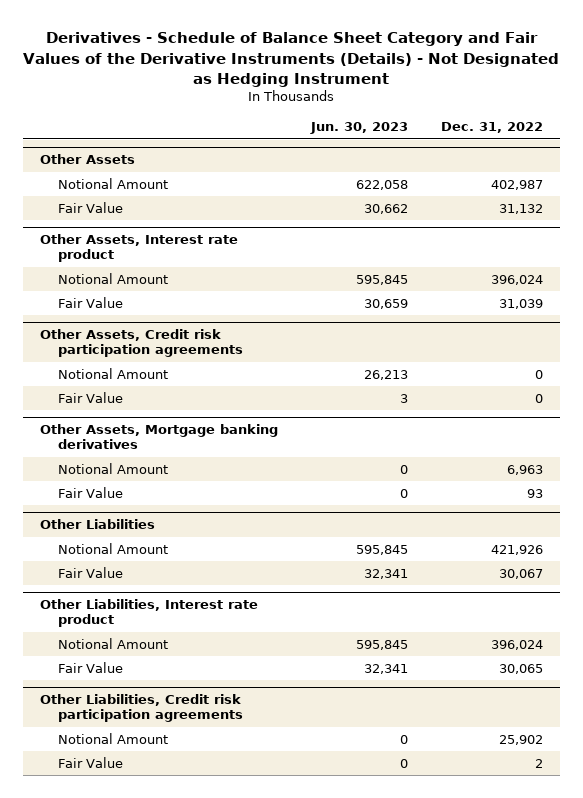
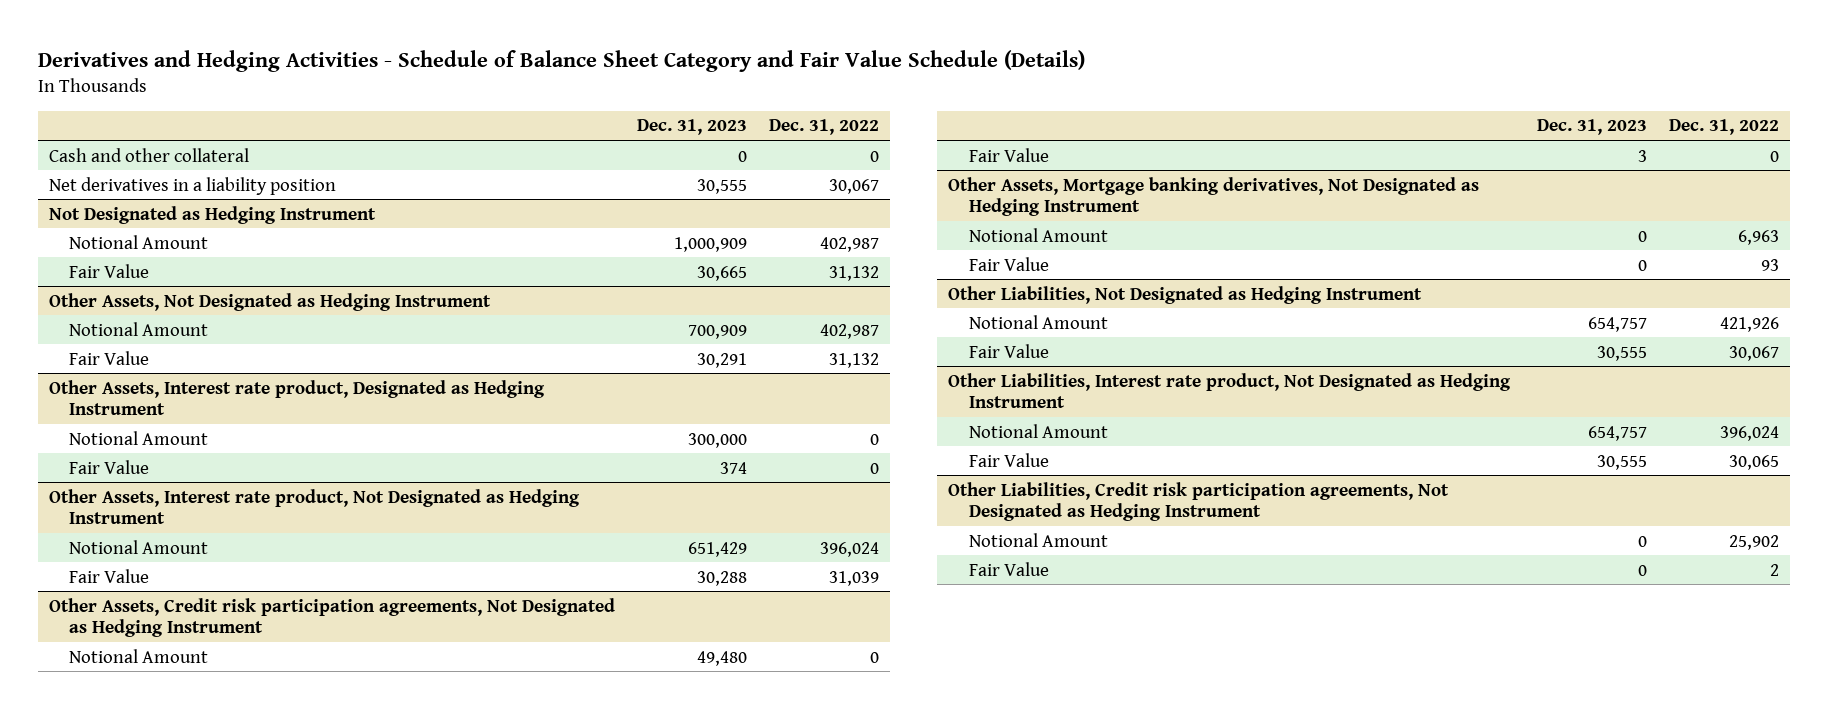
- Derivatives - Schedule of Balance Sheet Category and Fair Values of the Derivative Instruments (Details) - Not Designated as Hedging Instrument
+ Derivatives and Hedging Activities - Schedule of Balance Sheet Category and Fair Value Schedule (Details)
- | Jun. 30, 2023 | Dec. 31, 2022
+ | Dec. 31, 2023 | Dec. 31, 2022
- Other Assets
+ Cash and other collateral | 0 | 0
+ Net derivatives in a liability position | 30,555 | 30,067
+ Not Designated as Hedging Instrument
- Other Assets, Interest rate product
+ Other Assets, Not Designated as Hedging Instrument
+ Notional Amount | 700,909 | 402,987
+ Fair Value | 30,291 | 31,132
+ Other Assets, Interest rate product, Designated as Hedging Instrument
+ Notional Amount | 300,000 | 0
+ Fair Value | 374 | 0
+ Other Assets, Interest rate product, Not Designated as Hedging Instrument
- Other Assets, Credit risk participation agreements
+ Other Assets, Credit risk participation agreements, Not Designated as Hedging Instrument
- Other Assets, Mortgage banking derivatives
+ Other Assets, Mortgage banking derivatives, Not Designated as Hedging Instrument
- Other Liabilities
+ Other Liabilities, Not Designated as Hedging Instrument
- Other Liabilities, Interest rate product
+ Other Liabilities, Interest rate product, Not Designated as Hedging Instrument
- Other Liabilities, Credit risk participation agreements
+ Other Liabilities, Credit risk participation agreements, Not Designated as Hedging Instrument

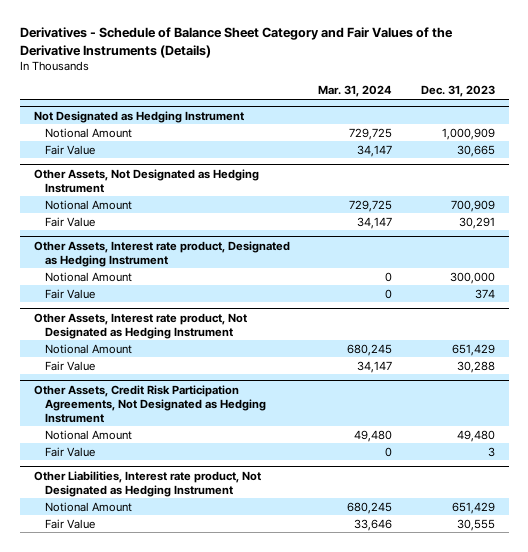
- Derivatives and Hedging Activities - Schedule of Balance Sheet Category and Fair Value Schedule (Details)
+ Derivatives - Schedule of Balance Sheet Category and Fair Values of the Derivative Instruments (Details)
- | Dec. 31, 2023 | Dec. 31, 2022
+ | Mar. 31, 2024 | Dec. 31, 2023
- Cash and other collateral | 0 | 0
- Net derivatives in a liability position | 30,555 | 30,067
- Other Assets, Credit risk participation agreements, Not Designated as Hedging Instrument
+ Other Assets, Credit Risk Participation Agreements, Not Designated as Hedging Instrument
- Other Assets, Mortgage banking derivatives, Not Designated as Hedging Instrument
- Notional Amount | 0 | 6,963
- Fair Value | 0 | 93
- Other Liabilities, Not Designated as Hedging Instrument
- Notional Amount | 654,757 | 421,926
- Fair Value | 30,555 | 30,067
@ Other Liabilities, Interest rate product, Not Designated as Hedging Instrument
- Notional Amount | 654,757 | 396,024
+ Notional Amount | 680,245 | 651,429
- Other Liabilities, Credit risk participation agreements, Not Designated as Hedging Instrument
- Notional Amount | 0 | 25,902
- Fair Value | 0 | 2

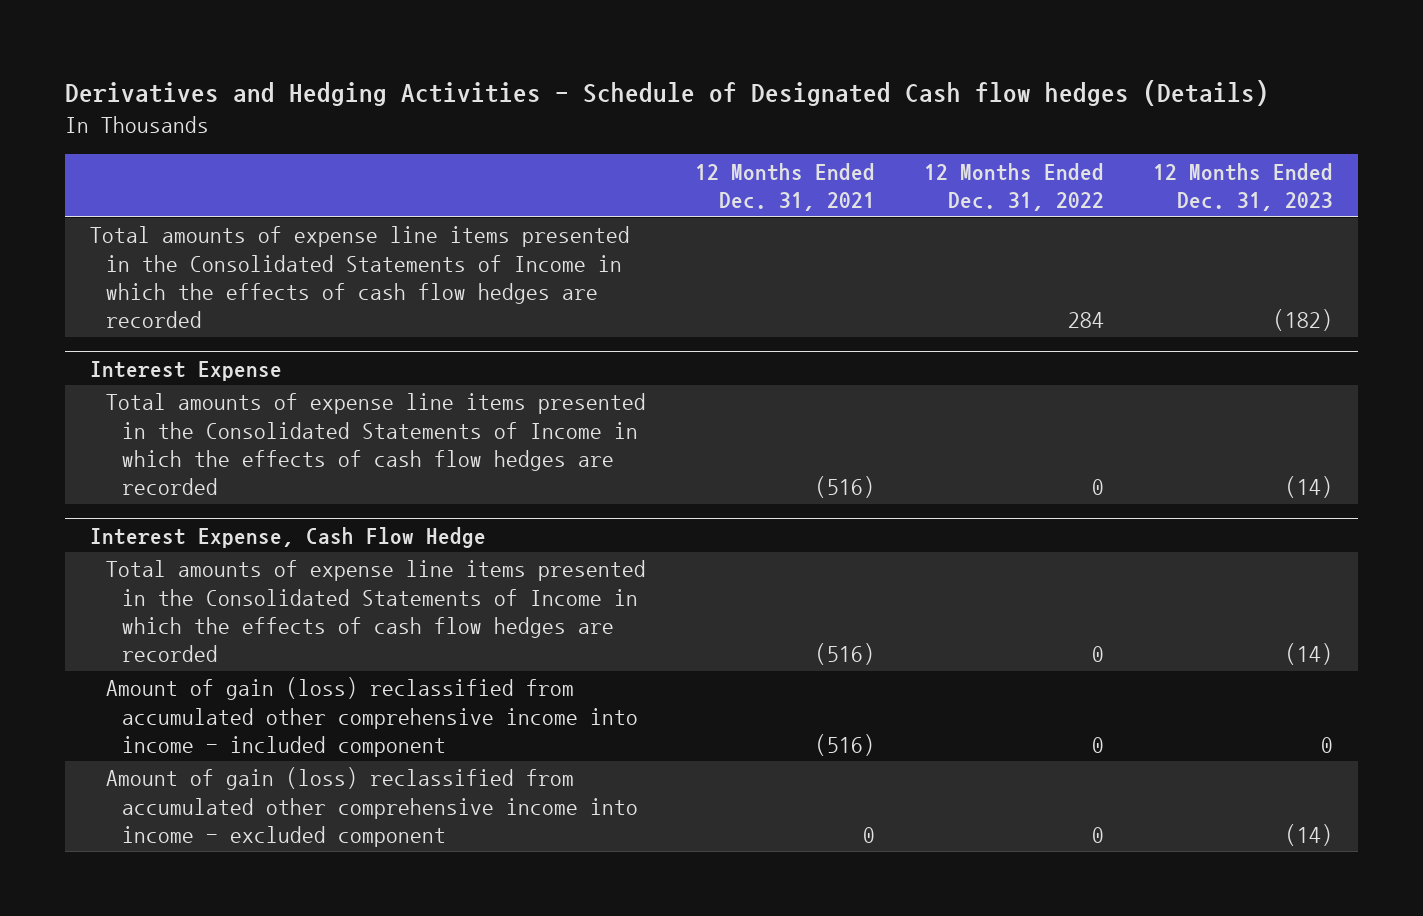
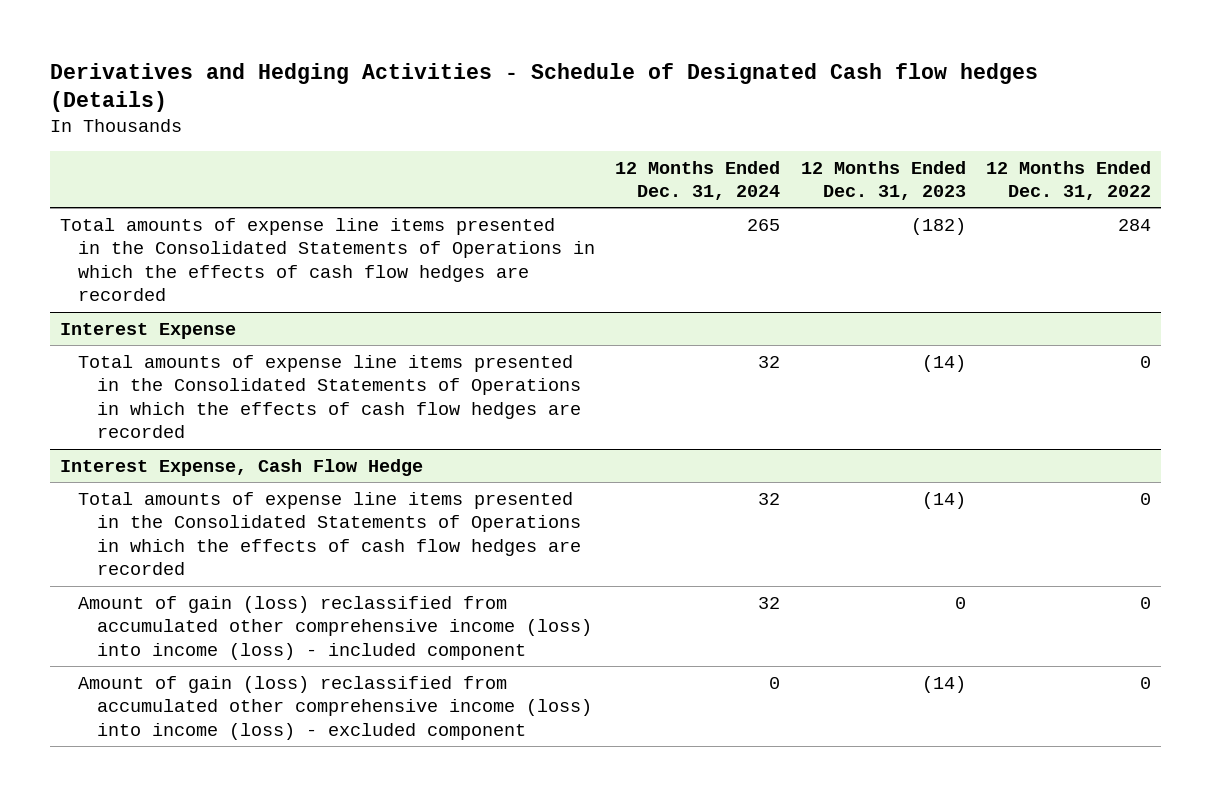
- | 12 Months Ended Dec. 31, 2021 | 12 Months Ended Dec. 31, 2022 | 12 Months Ended Dec. 31, 2023
+ | 12 Months Ended Dec. 31, 2024 | 12 Months Ended Dec. 31, 2023 | 12 Months Ended Dec. 31, 2022
- Total amounts of expense line items presented in the Consolidated Statements of Income in which the effects of cash flow hedges are recorded | | 284 | (182)
+ Total amounts of expense line items presented in the Consolidated Statements of Operations in which the effects of cash flow hedges are recorded | 265 | (182) | 284
@ Interest Expense
- Total amounts of expense line items presented in the Consolidated Statements of Income in which the effects of cash flow hedges are recorded | (516) | 0 | (14)
+ Total amounts of expense line items presented in the Consolidated Statements of Operations in which the effects of cash flow hedges are recorded | 32 | (14) | 0
@ Interest Expense, Cash Flow Hedge
- Total amounts of expense line items presented in the Consolidated Statements of Income in which the effects of cash flow hedges are recorded | (516) | 0 | (14)
- Amount of gain (loss) reclassified from accumulated other comprehensive income into income - included component | (516) | 0 | 0
- Amount of gain (loss) reclassified from accumulated other comprehensive income into income - excluded component | 0 | 0 | (14)
+ Total amounts of expense line items presented in the Consolidated Statements of Operations in which the effects of cash flow hedges are recorded | 32 | (14) | 0
+ Amount of gain (loss) reclassified from accumulated other comprehensive income (loss) into income (loss) - included component | 32 | 0 | 0
+ Amount of gain (loss) reclassified from accumulated other comprehensive income (loss) into income (loss) - excluded component | 0 | (14) | 0

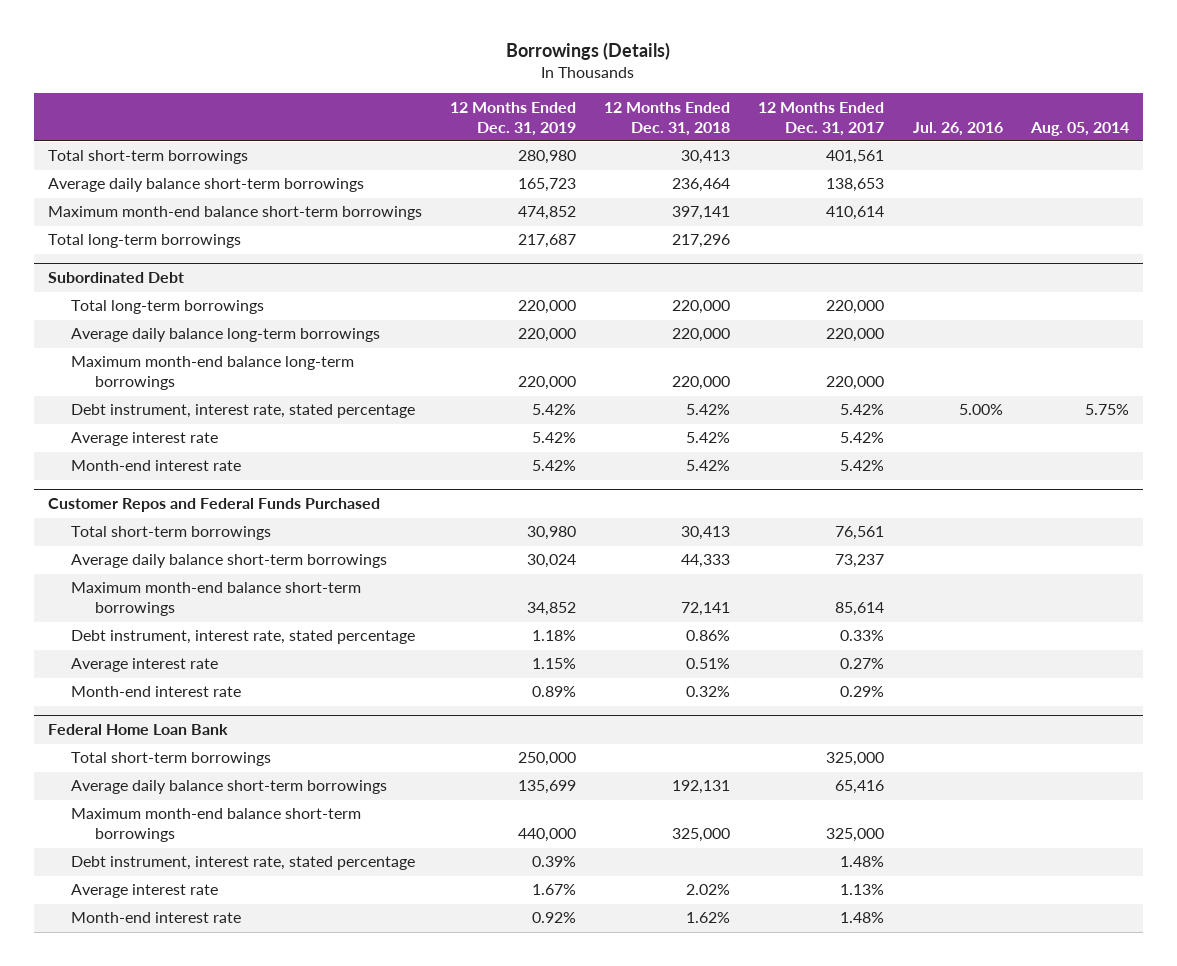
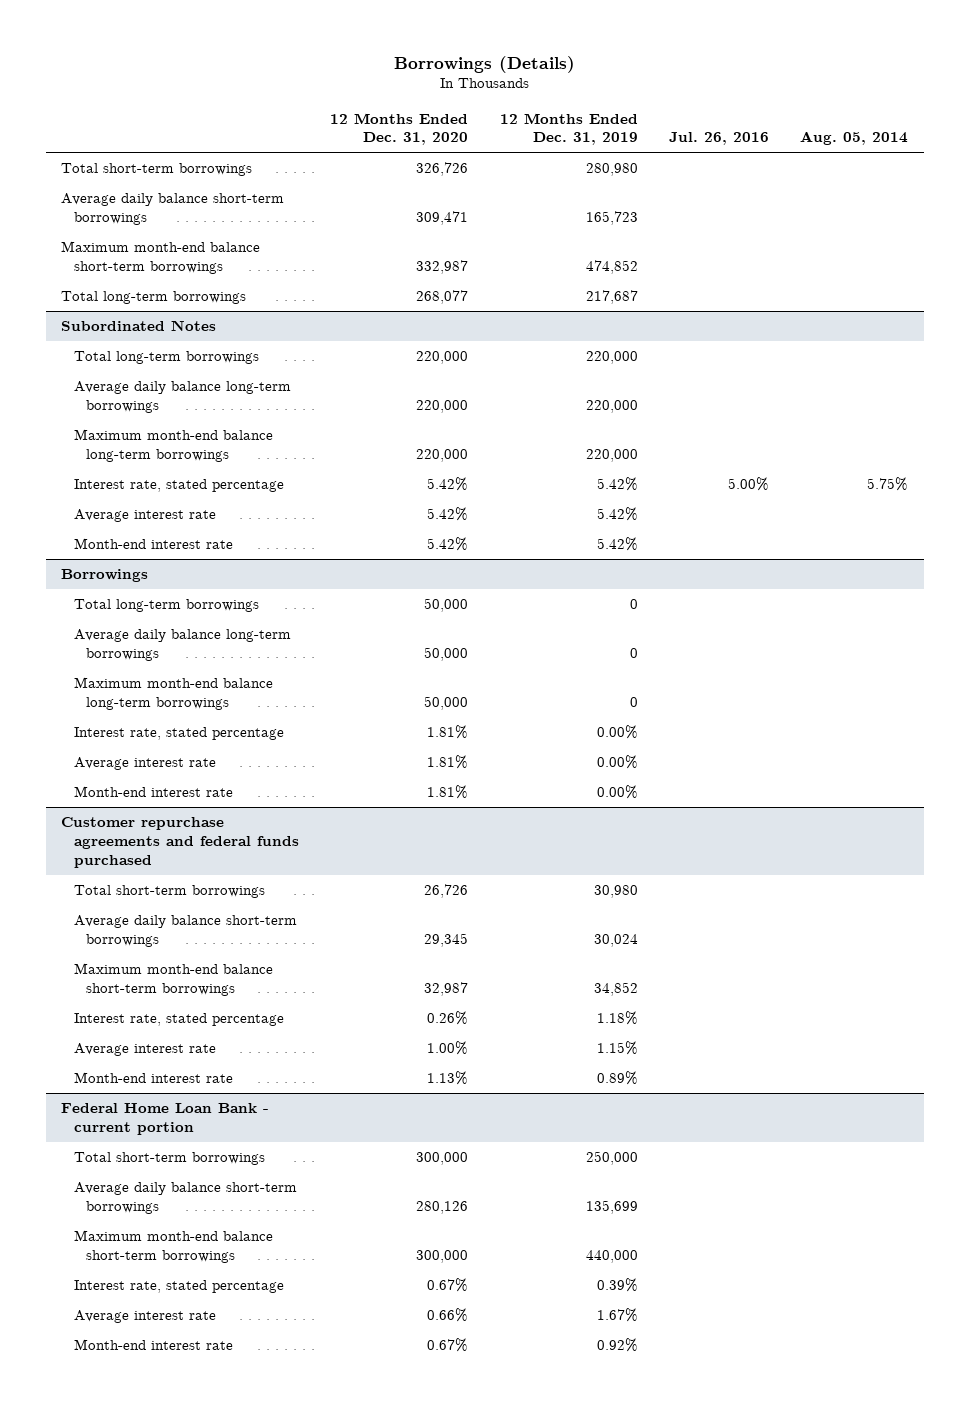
- | 12 Months Ended Dec. 31, 2019 | 12 Months Ended Dec. 31, 2018 | 12 Months Ended Dec. 31, 2017 | Jul. 26, 2016 | Aug. 05, 2014
+ | 12 Months Ended Dec. 31, 2020 | 12 Months Ended Dec. 31, 2019 | Jul. 26, 2016 | Aug. 05, 2014
- Subordinated Debt
+ Subordinated Notes
- Debt instrument, interest rate, stated percentage | 5.42% | 5.42% | 5.42% | 5.00% | 5.75%
+ Interest rate, stated percentage | 5.42% | 5.42% | 5.00% | 5.75%
- Customer Repos and Federal Funds Purchased
+ Borrowings
+ Total long-term borrowings | 50,000 | 0 | |
+ Average daily balance long-term borrowings | 50,000 | 0 | |
+ Maximum month-end balance long-term borrowings | 50,000 | 0 | |
+ Interest rate, stated percentage | 1.81% | 0.00% | |
+ Average interest rate | 1.81% | 0.00% | |
+ Month-end interest rate | 1.81% | 0.00% | |
+ Customer repurchase agreements and federal funds purchased
- Debt instrument, interest rate, stated percentage | 1.18% | 0.86% | 0.33% | |
+ Interest rate, stated percentage | 0.26% | 1.18% | |
- Federal Home Loan Bank
+ Federal Home Loan Bank - current portion
- Debt instrument, interest rate, stated percentage | 0.39% | | 1.48% | |
+ Interest rate, stated percentage | 0.67% | 0.39% | |

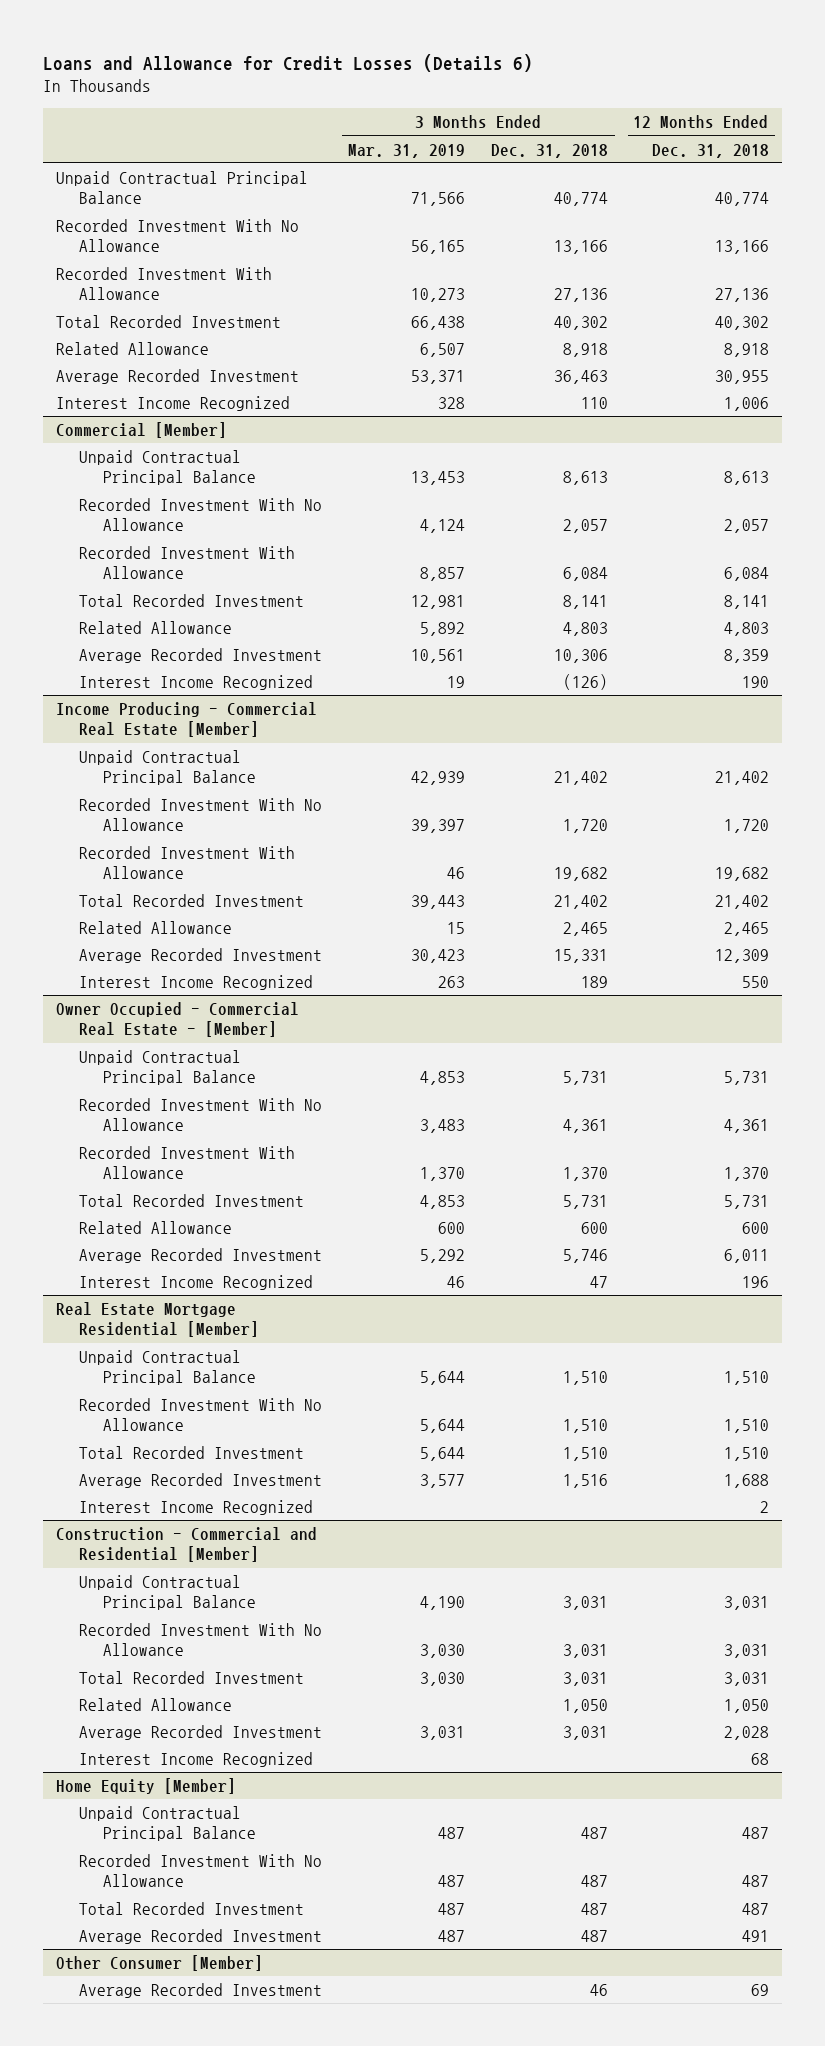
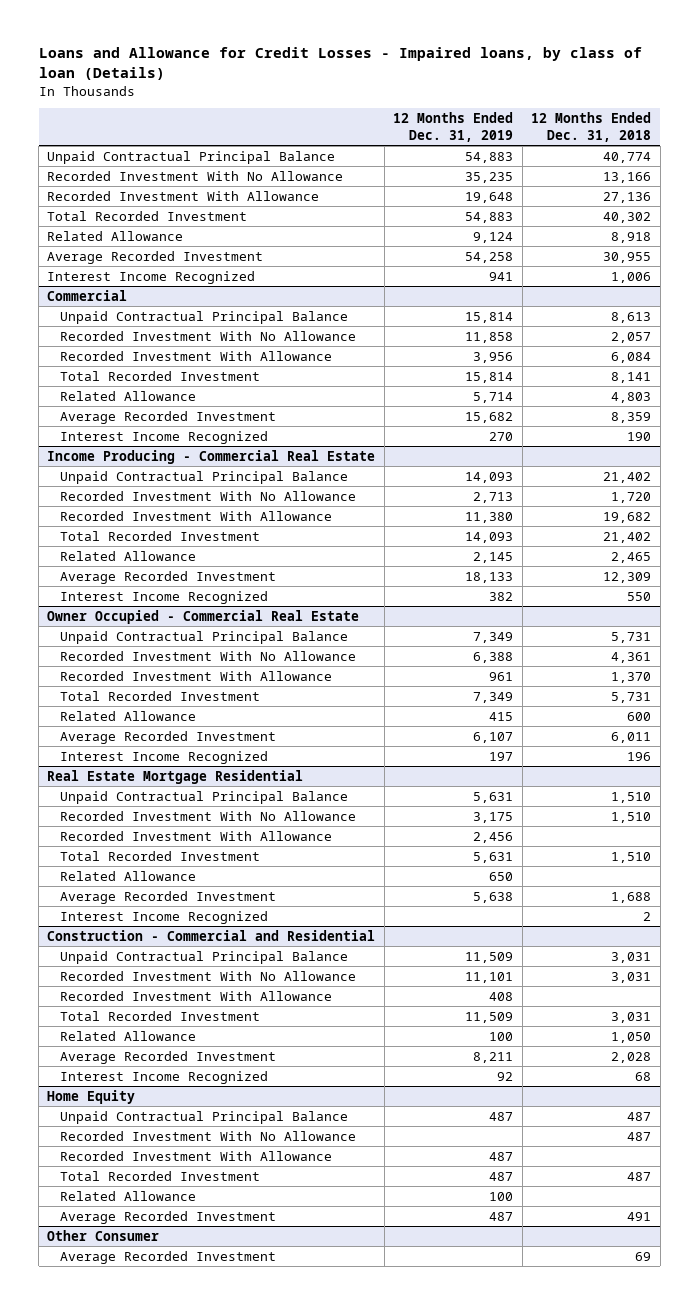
- Loans and Allowance for Credit Losses (Details 6)
+ Loans and Allowance for Credit Losses - Impaired loans, by class of loan (Details)
- | 3 Months Ended Mar. 31, 2019 | 3 Months Ended Dec. 31, 2018 | 12 Months Ended Dec. 31, 2018
+ | 12 Months Ended Dec. 31, 2019 | 12 Months Ended Dec. 31, 2018
- Commercial [Member]
+ Commercial
- Income Producing - Commercial Real Estate [Member]
+ Income Producing - Commercial Real Estate
- Owner Occupied - Commercial Real Estate - [Member]
+ Owner Occupied - Commercial Real Estate
- Real Estate Mortgage Residential [Member]
+ Real Estate Mortgage Residential
+ Recorded Investment With Allowance | 2,456 |
+ Related Allowance | 650 |
- Construction - Commercial and Residential [Member]
+ Construction - Commercial and Residential
+ Recorded Investment With Allowance | 408 |
- Home Equity [Member]
+ Home Equity
+ Recorded Investment With Allowance | 487 |
+ Related Allowance | 100 |
- Other Consumer [Member]
+ Other Consumer

